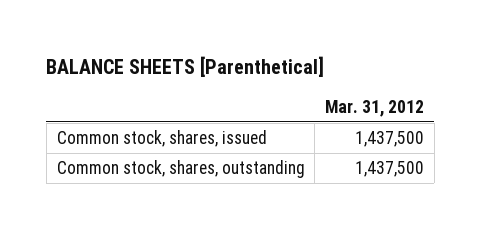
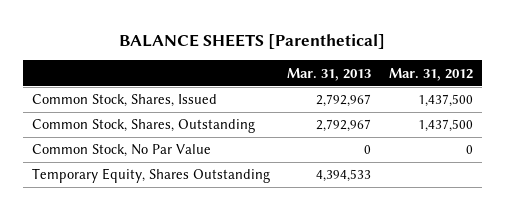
- | Mar. 31, 2012
+ | Mar. 31, 2013 | Mar. 31, 2012
- Common stock, shares, issued | 1,437,500
- Common stock, shares, outstanding | 1,437,500
+ Common Stock, Shares, Issued | 2,792,967 | 1,437,500
+ Common Stock, Shares, Outstanding | 2,792,967 | 1,437,500
+ Common Stock, No Par Value | 0 | 0
+ Temporary Equity, Shares Outstanding | 4,394,533 |

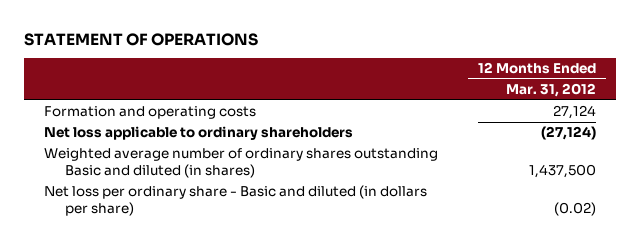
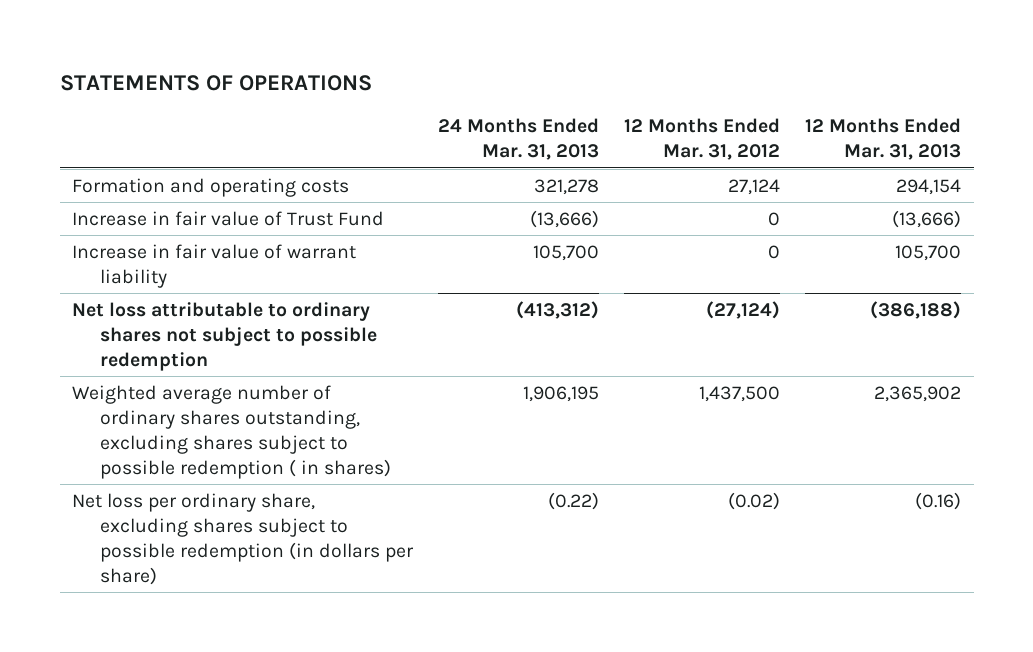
- STATEMENT OF OPERATIONS
+ STATEMENTS OF OPERATIONS
- | 12 Months Ended Mar. 31, 2012
+ | 24 Months Ended Mar. 31, 2013 | 12 Months Ended Mar. 31, 2012 | 12 Months Ended Mar. 31, 2013
- Net loss applicable to ordinary shareholders | (27,124)
- Weighted average number of ordinary shares outstanding Basic and diluted (in shares) | 1,437,500
- Net loss per ordinary share - Basic and diluted (in dollars per share) | (0.02)
+ Increase in fair value of Trust Fund | (13,666) | 0 | (13,666)
+ Increase in fair value of warrant liability | 105,700 | 0 | 105,700
+ Net loss attributable to ordinary shares not subject to possible redemption | (413,312) | (27,124) | (386,188)
+ Weighted average number of ordinary shares outstanding, excluding shares subject to possible redemption ( in shares) | 1,906,195 | 1,437,500 | 2,365,902
+ Net loss per ordinary share, excluding shares subject to possible redemption (in dollars per share) | (0.22) | (0.02) | (0.16)

